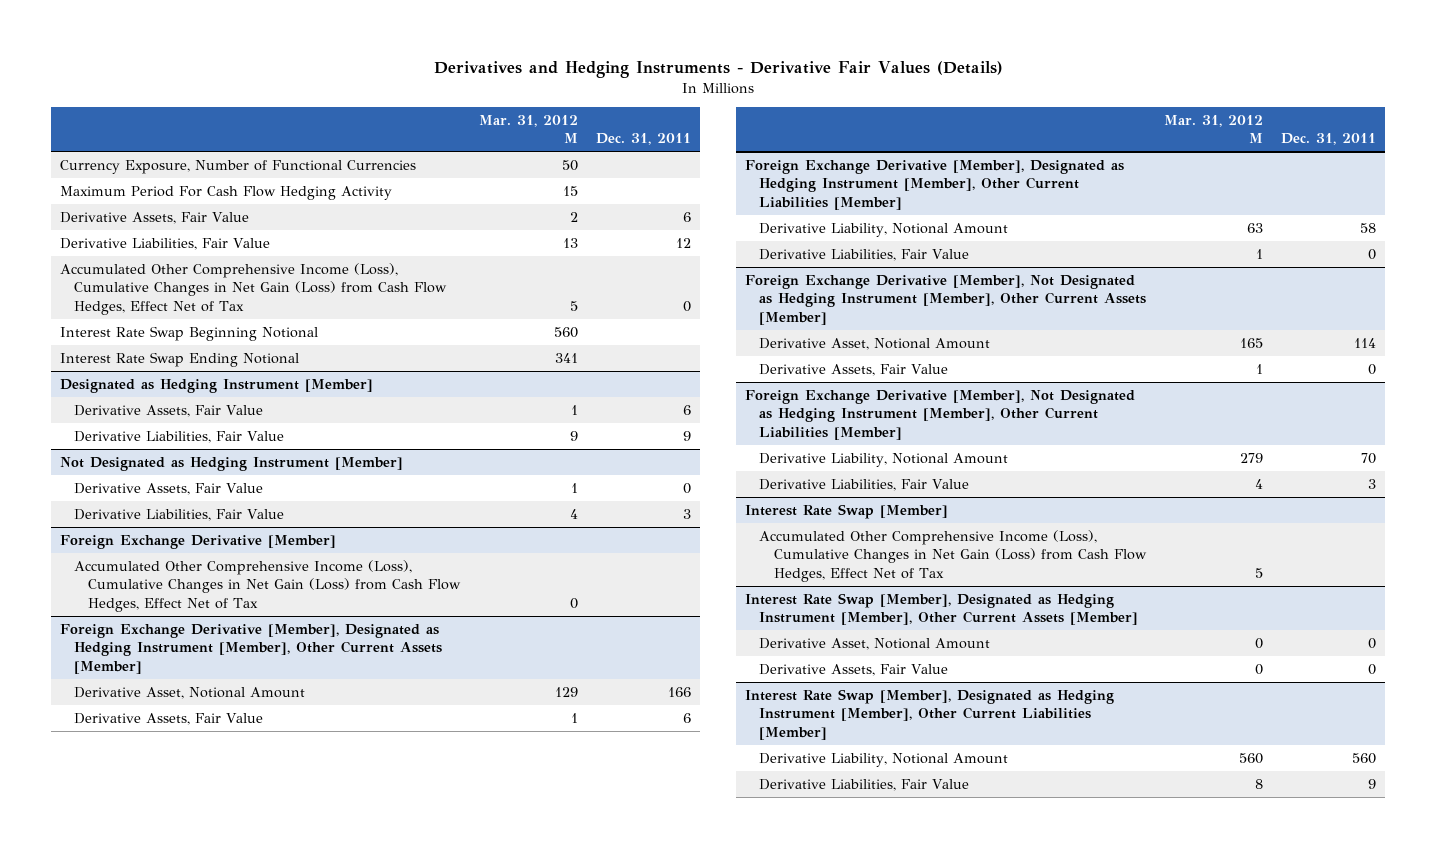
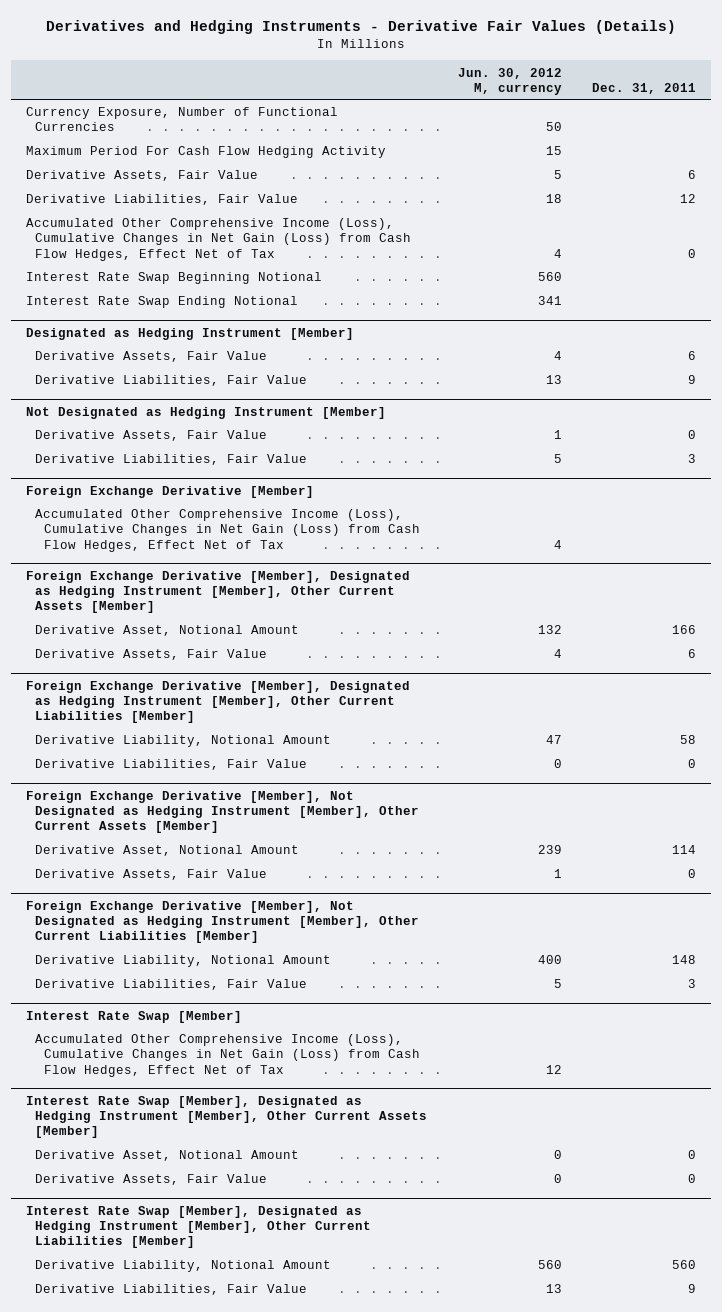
- | Mar. 31, 2012 M | Dec. 31, 2011
+ | Jun. 30, 2012 M, currency | Dec. 31, 2011
@ Foreign Exchange Derivative [Member], Not Designated as Hedging Instrument [Member], Other Current Liabilities [Member]
- Derivative Liability, Notional Amount | 279 | 70
+ Derivative Liability, Notional Amount | 400 | 148

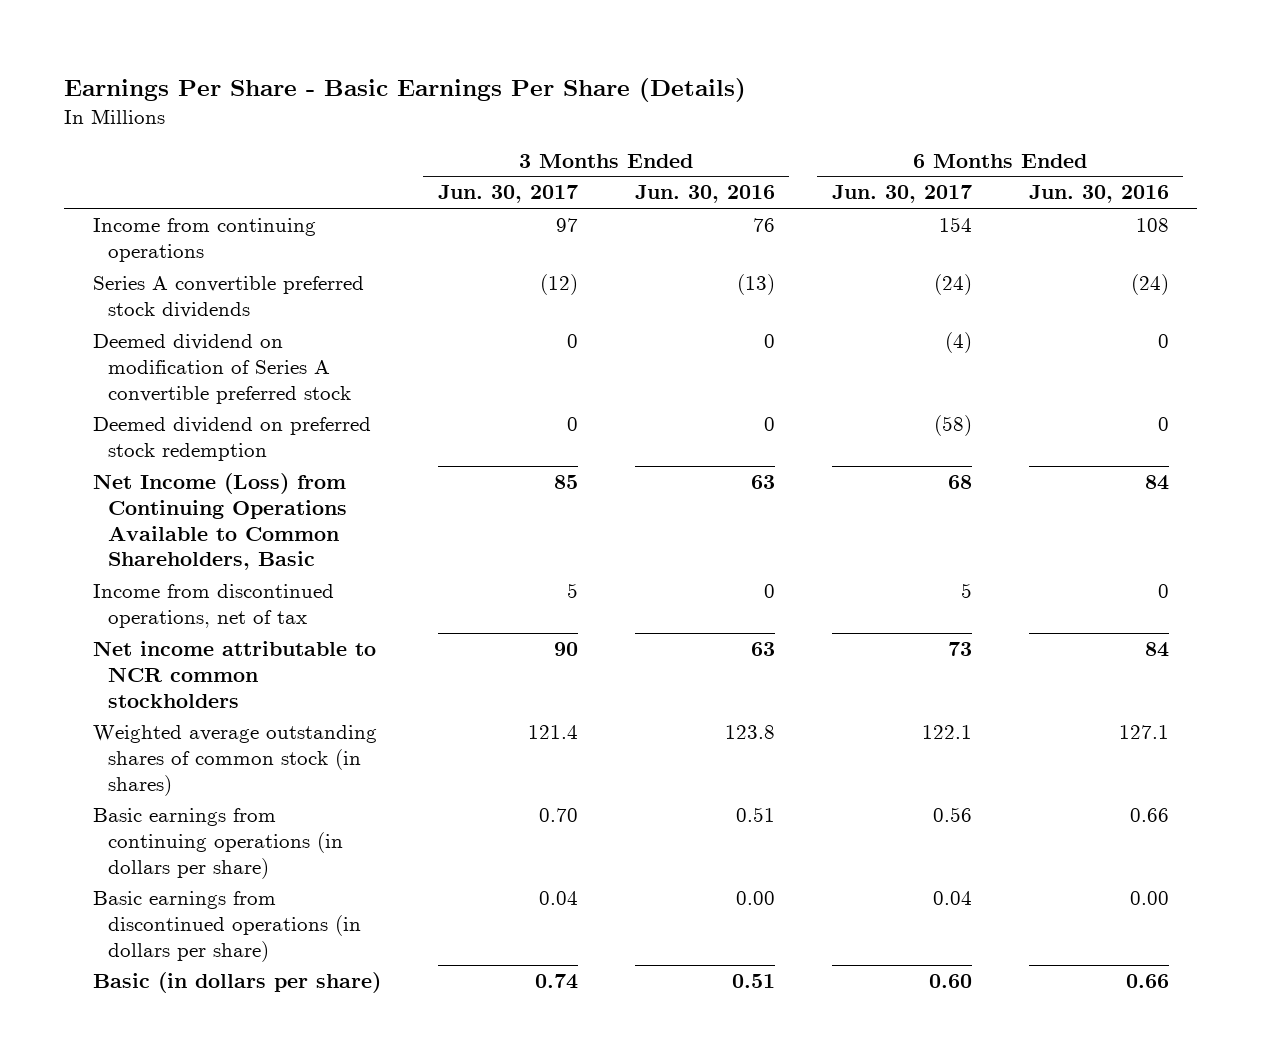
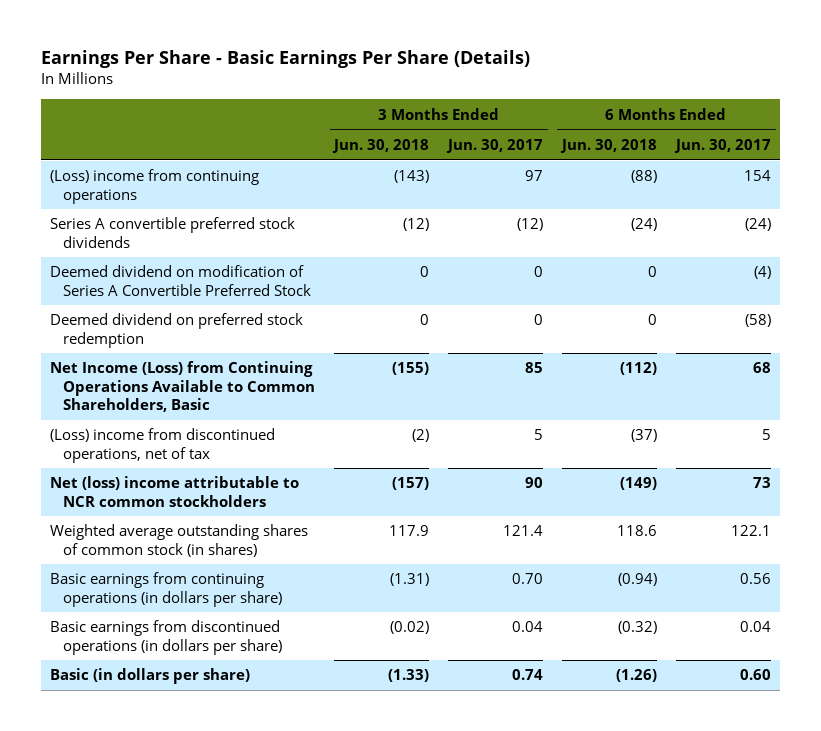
- | 3 Months Ended Jun. 30, 2017 | 3 Months Ended Jun. 30, 2016 | 6 Months Ended Jun. 30, 2017 | 6 Months Ended Jun. 30, 2016
+ | 3 Months Ended Jun. 30, 2018 | 3 Months Ended Jun. 30, 2017 | 6 Months Ended Jun. 30, 2018 | 6 Months Ended Jun. 30, 2017
- Income from continuing operations | 97 | 76 | 154 | 108
+ (Loss) income from continuing operations | (143) | 97 | (88) | 154
- Deemed dividend on modification of Series A convertible preferred stock | 0 | 0 | (4) | 0
+ Deemed dividend on modification of Series A Convertible Preferred Stock | 0 | 0 | 0 | (4)
- Income from discontinued operations, net of tax | 5 | 0 | 5 | 0
- Net income attributable to NCR common stockholders | 90 | 63 | 73 | 84
+ (Loss) income from discontinued operations, net of tax | (2) | 5 | (37) | 5
+ Net (loss) income attributable to NCR common stockholders | (157) | 90 | (149) | 73

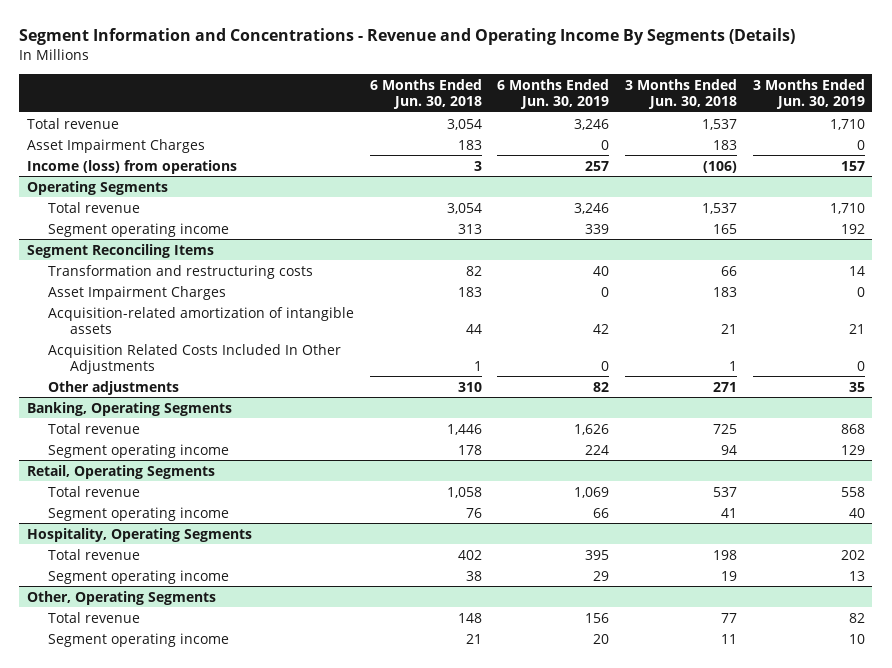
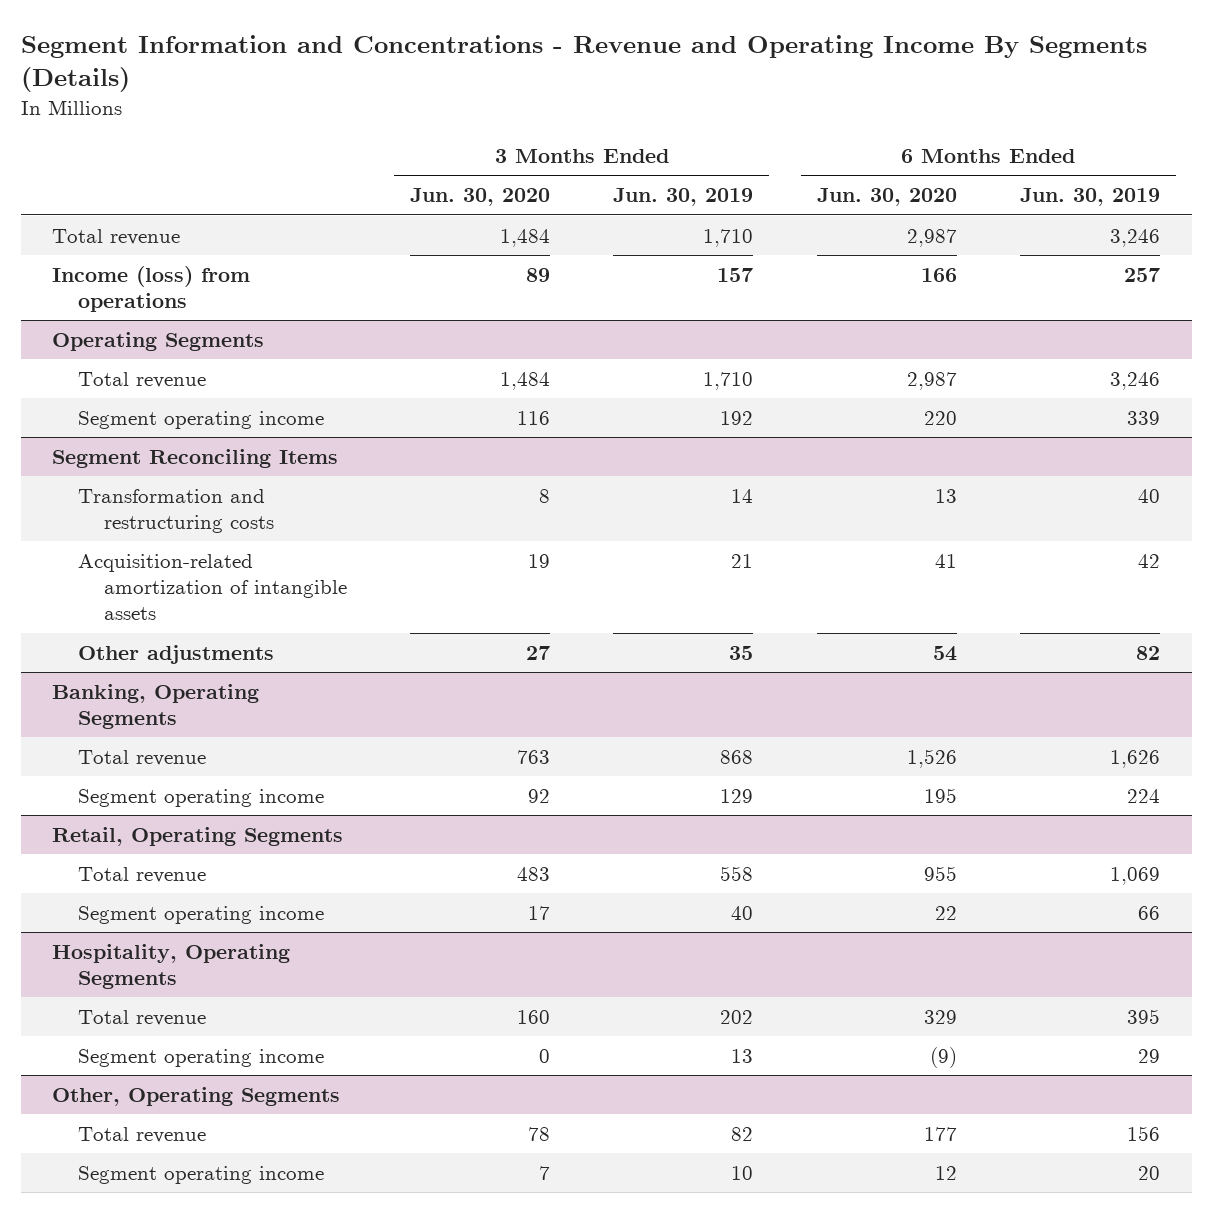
- | 6 Months Ended Jun. 30, 2018 | 6 Months Ended Jun. 30, 2019 | 3 Months Ended Jun. 30, 2018 | 3 Months Ended Jun. 30, 2019
+ | 3 Months Ended Jun. 30, 2020 | 3 Months Ended Jun. 30, 2019 | 6 Months Ended Jun. 30, 2020 | 6 Months Ended Jun. 30, 2019
- Asset Impairment Charges | 183 | 0 | 183 | 0
@ Segment Reconciling Items
- Asset Impairment Charges | 183 | 0 | 183 | 0
- Acquisition Related Costs Included In Other Adjustments | 1 | 0 | 1 | 0

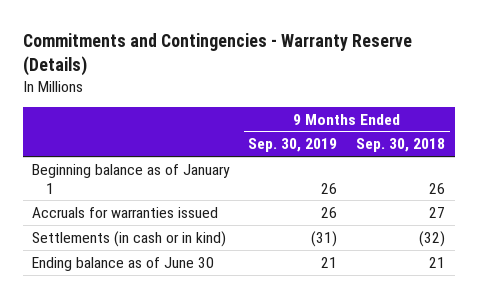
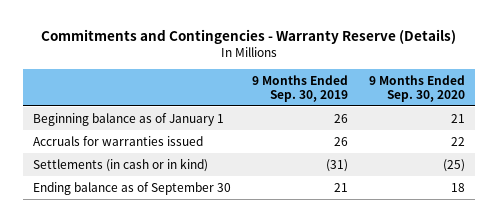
- | 9 Months Ended Sep. 30, 2019 | 9 Months Ended Sep. 30, 2018
+ | 9 Months Ended Sep. 30, 2019 | 9 Months Ended Sep. 30, 2020
- Ending balance as of June 30 | 21 | 21
+ Ending balance as of September 30 | 21 | 18

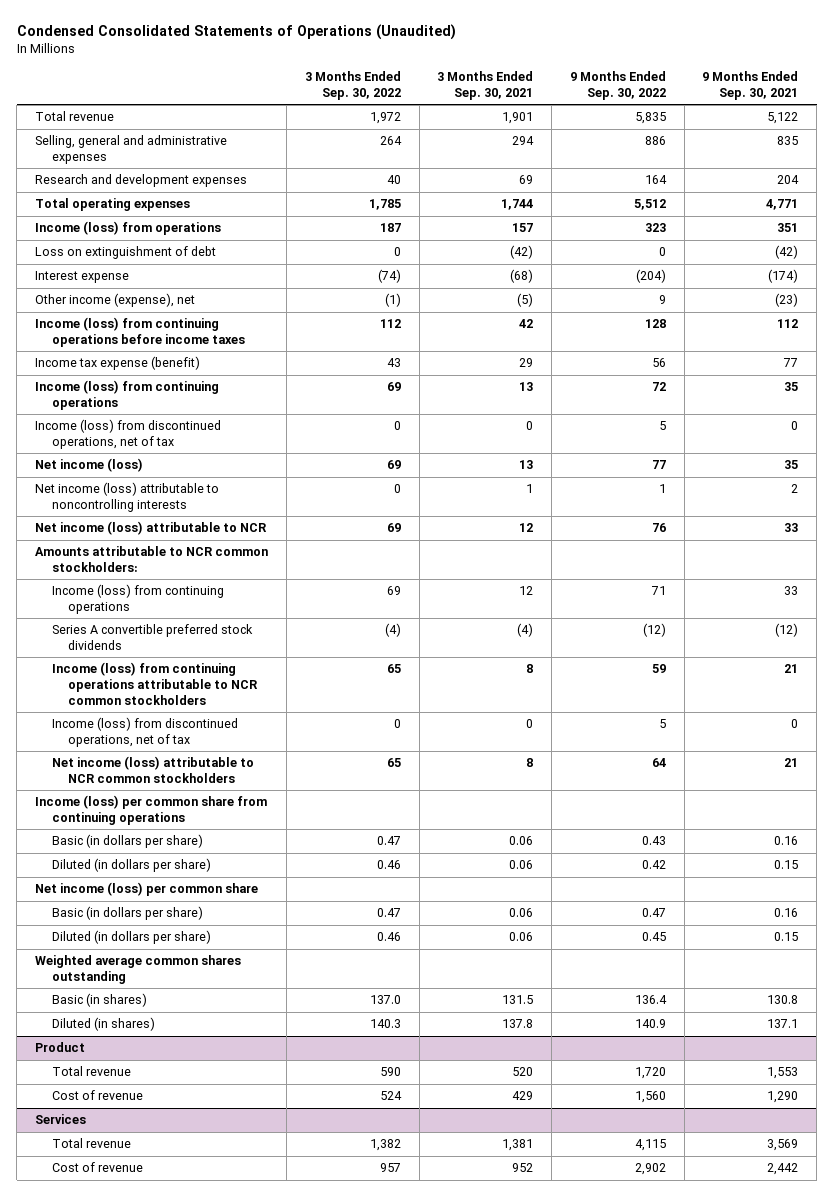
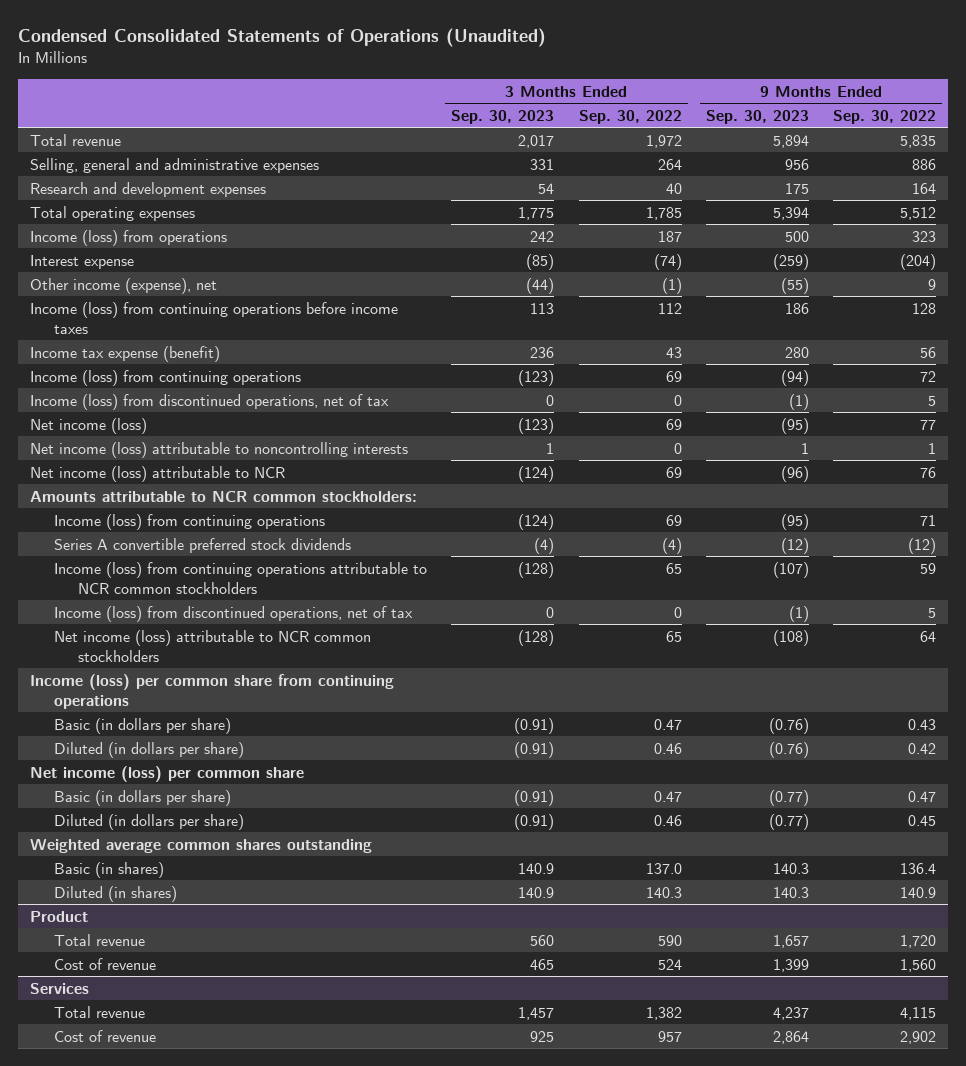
- | 3 Months Ended Sep. 30, 2022 | 3 Months Ended Sep. 30, 2021 | 9 Months Ended Sep. 30, 2022 | 9 Months Ended Sep. 30, 2021
+ | 3 Months Ended Sep. 30, 2023 | 3 Months Ended Sep. 30, 2022 | 9 Months Ended Sep. 30, 2023 | 9 Months Ended Sep. 30, 2022
- Loss on extinguishment of debt | 0 | (42) | 0 | (42)

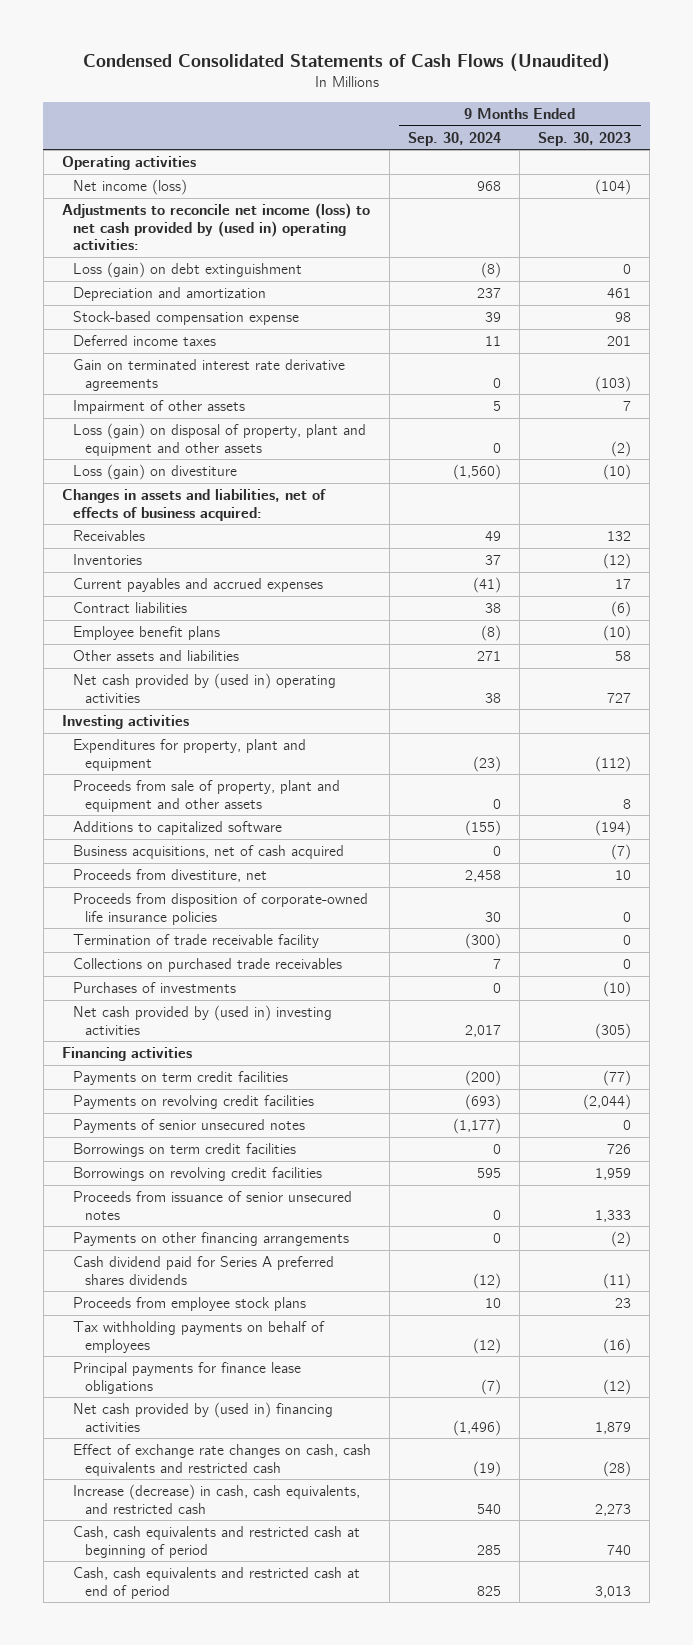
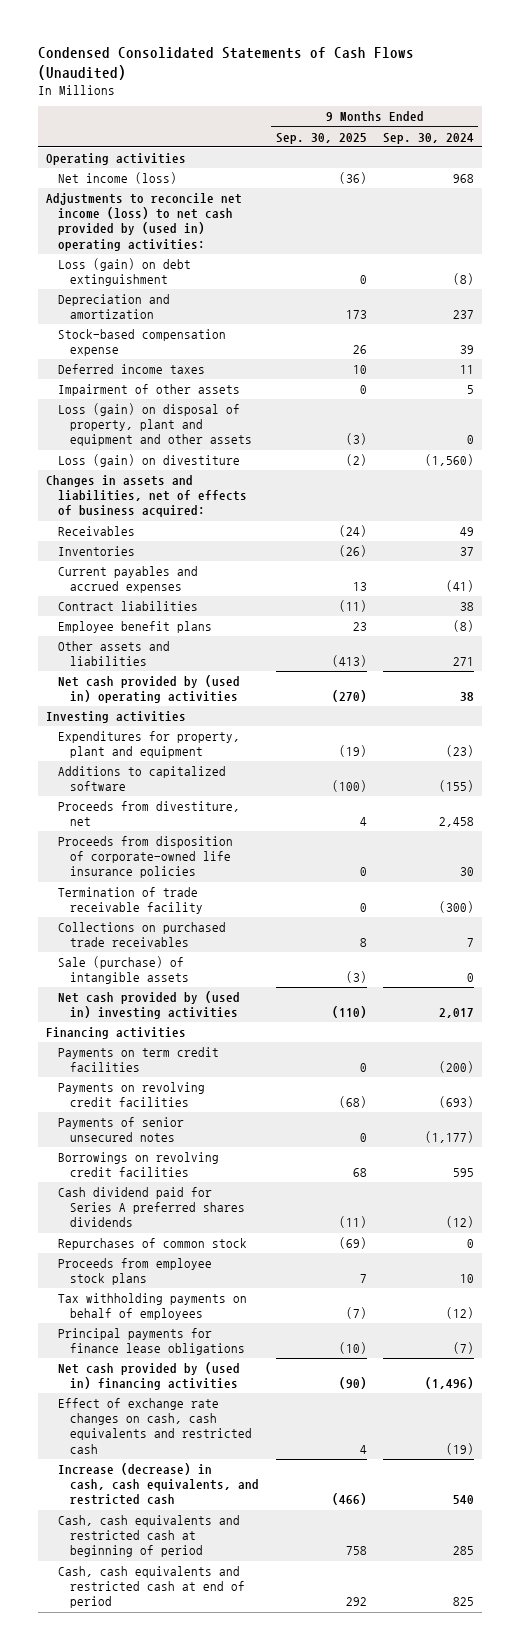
- | 9 Months Ended Sep. 30, 2024 | 9 Months Ended Sep. 30, 2023
+ | 9 Months Ended Sep. 30, 2025 | 9 Months Ended Sep. 30, 2024
- Gain on terminated interest rate derivative agreements | 0 | (103)
- Proceeds from sale of property, plant and equipment and other assets | 0 | 8
- Business acquisitions, net of cash acquired | 0 | (7)
- Purchases of investments | 0 | (10)
+ Sale (purchase) of intangible assets | (3) | 0
- Borrowings on term credit facilities | 0 | 726
- Proceeds from issuance of senior unsecured notes | 0 | 1,333
- Payments on other financing arrangements | 0 | (2)
+ Repurchases of common stock | (69) | 0

